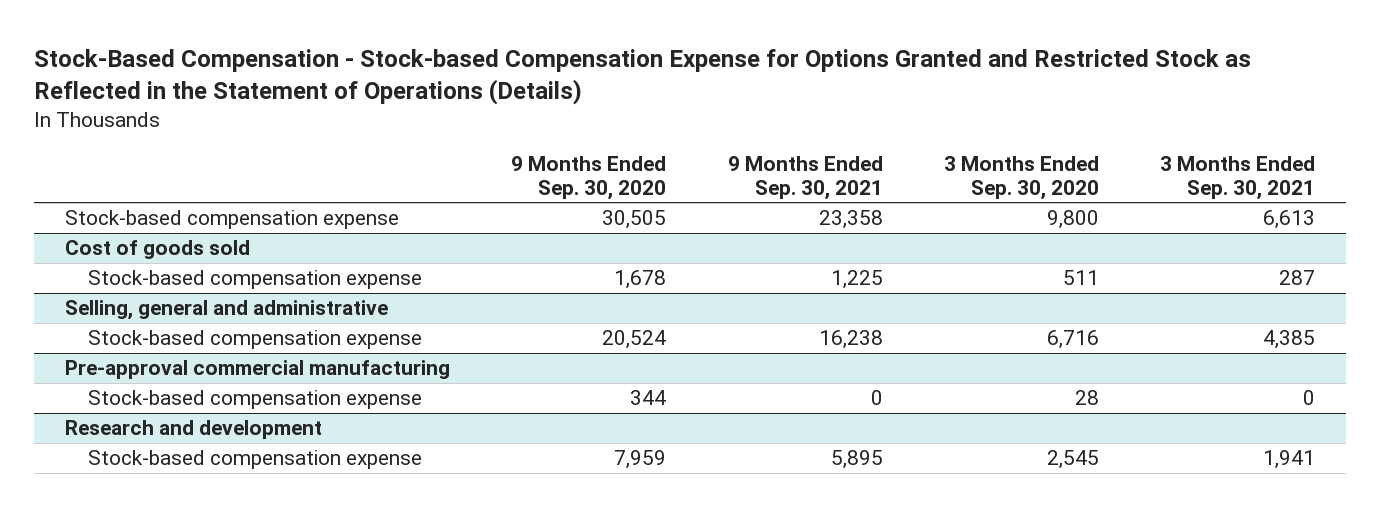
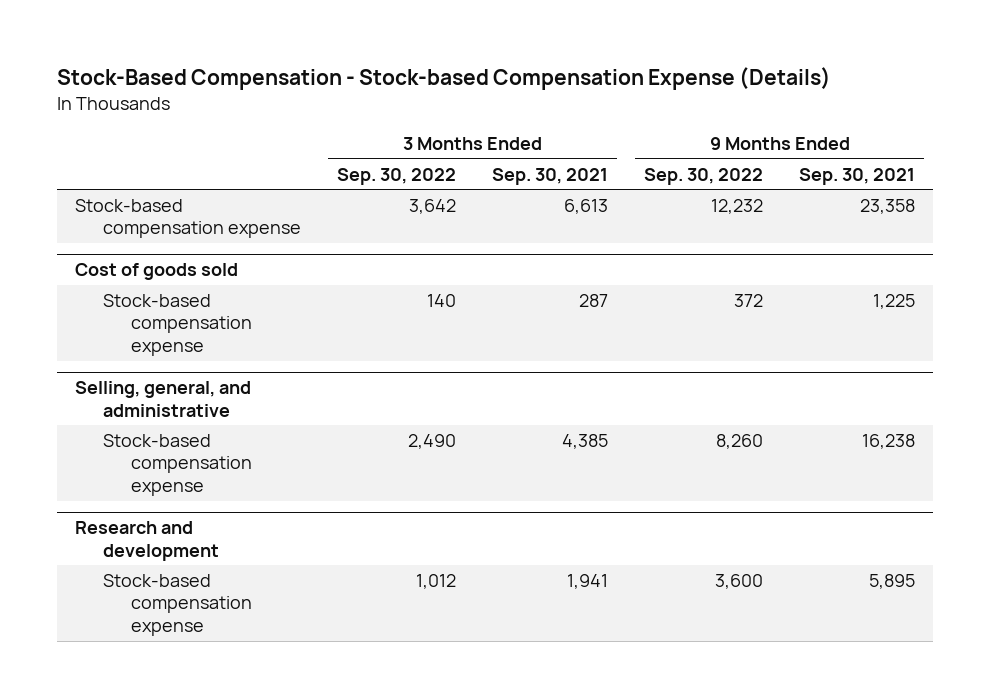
- Stock-Based Compensation - Stock-based Compensation Expense for Options Granted and Restricted Stock as Reflected in the Statement of Operations (Details)
+ Stock-Based Compensation - Stock-based Compensation Expense (Details)
- | 9 Months Ended Sep. 30, 2020 | 9 Months Ended Sep. 30, 2021 | 3 Months Ended Sep. 30, 2020 | 3 Months Ended Sep. 30, 2021
+ | 3 Months Ended Sep. 30, 2022 | 3 Months Ended Sep. 30, 2021 | 9 Months Ended Sep. 30, 2022 | 9 Months Ended Sep. 30, 2021
- Selling, general and administrative
+ Selling, general, and administrative
- Pre-approval commercial manufacturing
- Stock-based compensation expense | 344 | 0 | 28 | 0

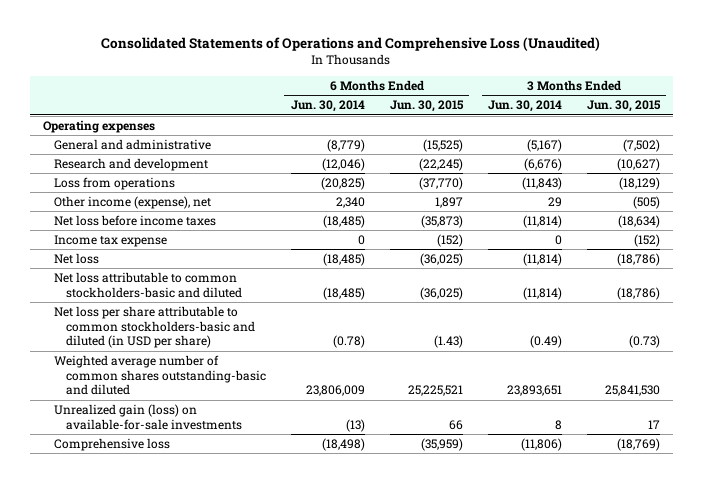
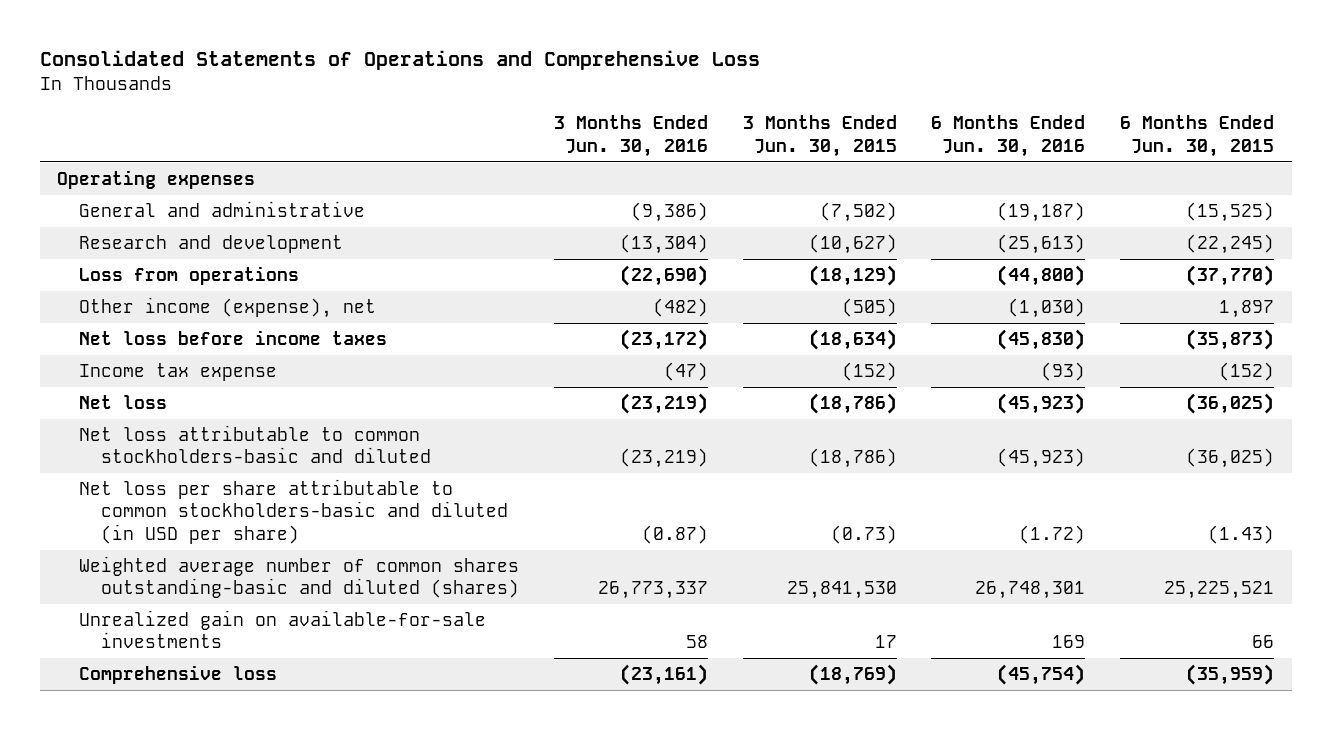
- Consolidated Statements of Operations and Comprehensive Loss (Unaudited)
+ Consolidated Statements of Operations and Comprehensive Loss
- | 6 Months Ended Jun. 30, 2014 | 6 Months Ended Jun. 30, 2015 | 3 Months Ended Jun. 30, 2014 | 3 Months Ended Jun. 30, 2015
+ | 3 Months Ended Jun. 30, 2016 | 3 Months Ended Jun. 30, 2015 | 6 Months Ended Jun. 30, 2016 | 6 Months Ended Jun. 30, 2015
- Weighted average number of common shares outstanding-basic and diluted | 23,806,009 | 25,225,521 | 23,893,651 | 25,841,530
- Unrealized gain (loss) on available-for-sale investments | (13) | 66 | 8 | 17
+ Weighted average number of common shares outstanding-basic and diluted (shares) | 26,773,337 | 25,841,530 | 26,748,301 | 25,225,521
+ Unrealized gain on available-for-sale investments | 58 | 17 | 169 | 66

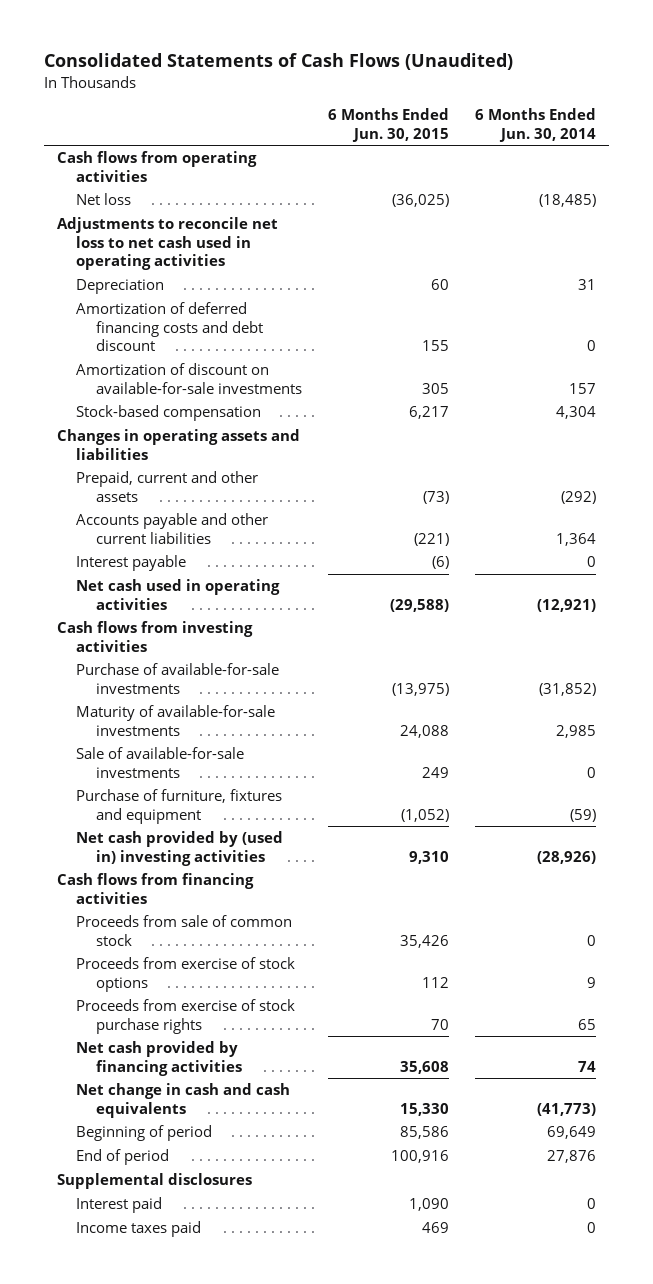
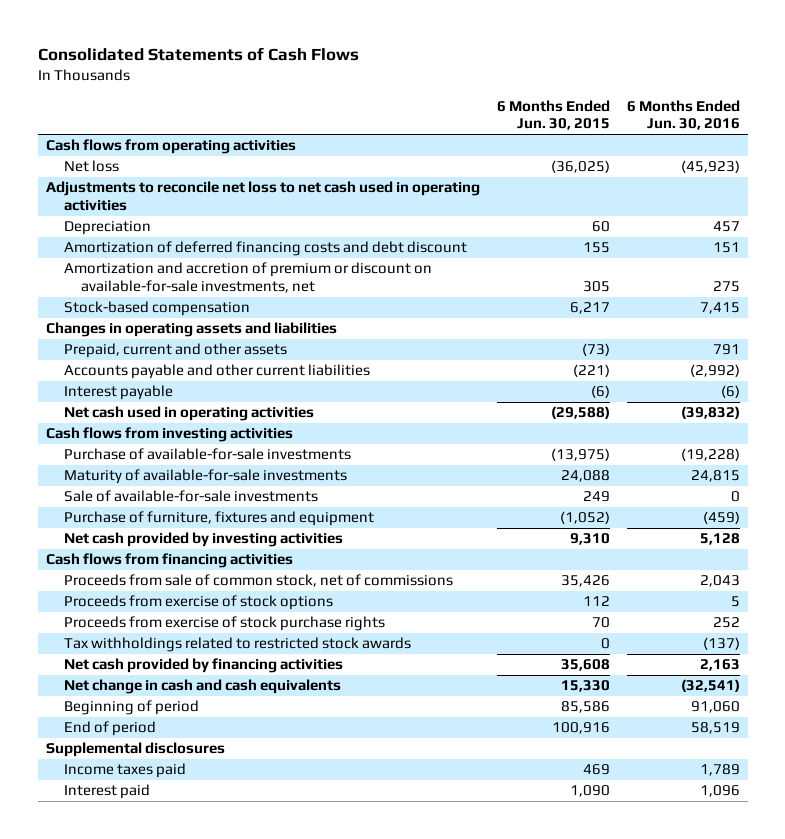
- Consolidated Statements of Cash Flows (Unaudited)
+ Consolidated Statements of Cash Flows
- | 6 Months Ended Jun. 30, 2015 | 6 Months Ended Jun. 30, 2014
+ | 6 Months Ended Jun. 30, 2015 | 6 Months Ended Jun. 30, 2016
- Amortization of discount on available-for-sale investments | 305 | 157
+ Amortization and accretion of premium or discount on available-for-sale investments, net | 305 | 275
- Net cash provided by (used in) investing activities | 9,310 | (28,926)
+ Net cash provided by investing activities | 9,310 | 5,128
- Proceeds from sale of common stock | 35,426 | 0
+ Proceeds from sale of common stock, net of commissions | 35,426 | 2,043
+ Tax withholdings related to restricted stock awards | 0 | (137)
moved down: Interest paid | 1,090 | 1,096

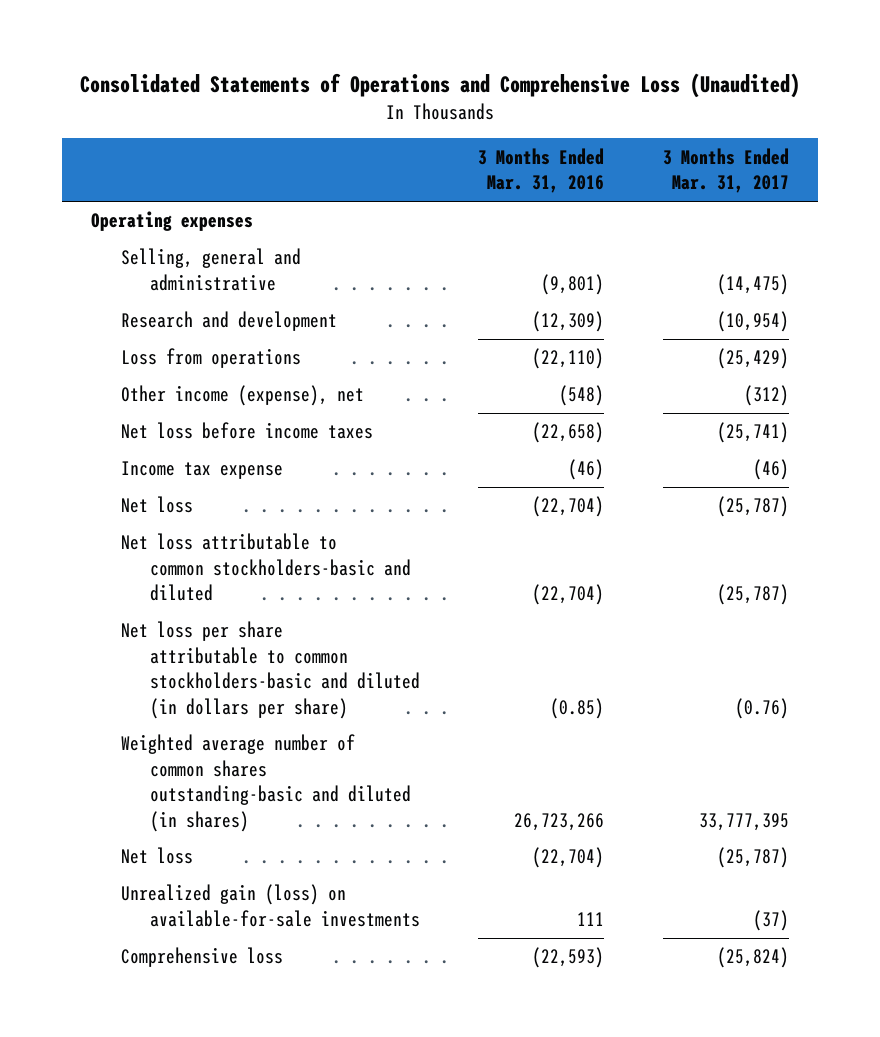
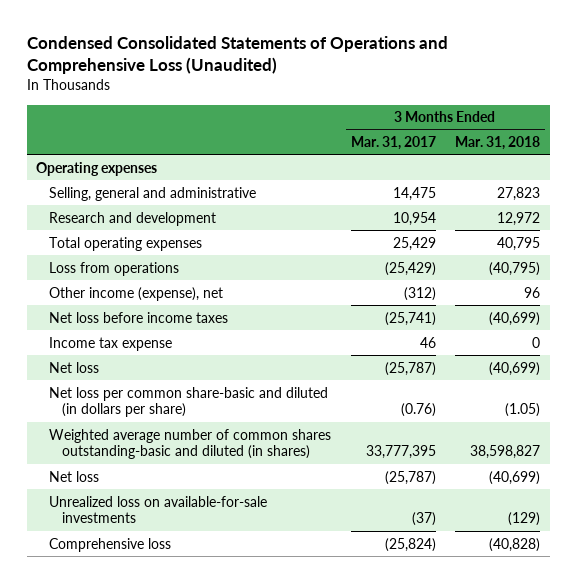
- Consolidated Statements of Operations and Comprehensive Loss (Unaudited)
+ Condensed Consolidated Statements of Operations and Comprehensive Loss (Unaudited)
- | 3 Months Ended Mar. 31, 2016 | 3 Months Ended Mar. 31, 2017
+ | 3 Months Ended Mar. 31, 2017 | 3 Months Ended Mar. 31, 2018
- Selling, general and administrative | (9,801) | (14,475)
- Research and development | (12,309) | (10,954)
+ Selling, general and administrative | 14,475 | 27,823
+ Research and development | 10,954 | 12,972
+ Total operating expenses | 25,429 | 40,795
- Income tax expense | (46) | (46)
+ Income tax expense | 46 | 0
- Net loss attributable to common stockholders-basic and diluted | (22,704) | (25,787)
- Net loss per share attributable to common stockholders-basic and diluted (in dollars per share) | (0.85) | (0.76)
+ Net loss per common share-basic and diluted (in dollars per share) | (0.76) | (1.05)
- Unrealized gain (loss) on available-for-sale investments | 111 | (37)
+ Unrealized loss on available-for-sale investments | (37) | (129)

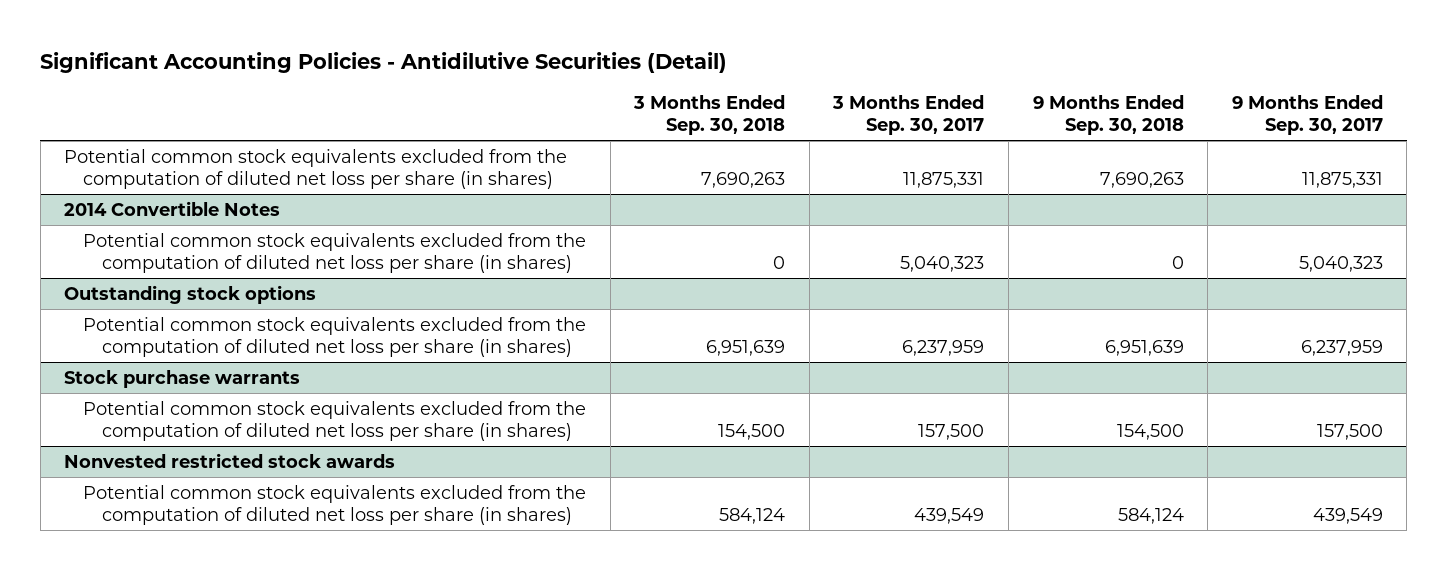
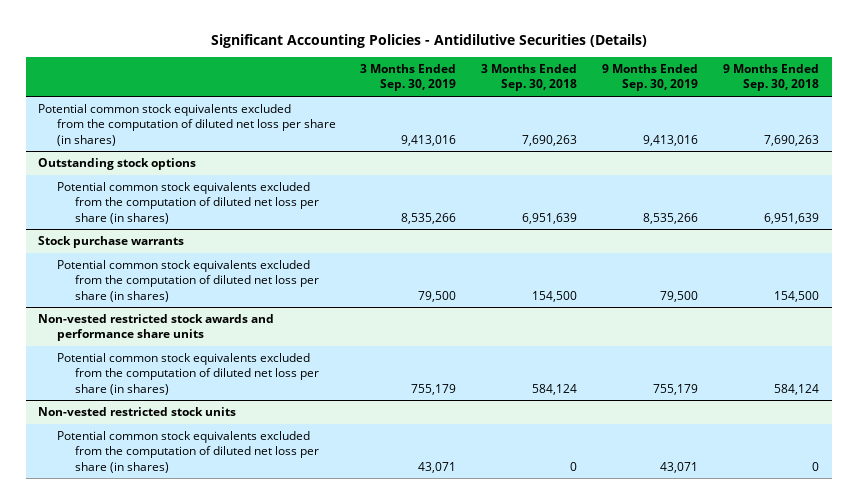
- Significant Accounting Policies - Antidilutive Securities (Detail)
+ Significant Accounting Policies - Antidilutive Securities (Details)
- | 3 Months Ended Sep. 30, 2018 | 3 Months Ended Sep. 30, 2017 | 9 Months Ended Sep. 30, 2018 | 9 Months Ended Sep. 30, 2017
+ | 3 Months Ended Sep. 30, 2019 | 3 Months Ended Sep. 30, 2018 | 9 Months Ended Sep. 30, 2019 | 9 Months Ended Sep. 30, 2018
- 2014 Convertible Notes
- Potential common stock equivalents excluded from the computation of diluted net loss per share (in shares) | 0 | 5,040,323 | 0 | 5,040,323
- Nonvested restricted stock awards
+ Non-vested restricted stock awards and performance share units
+ Non-vested restricted stock units
+ Potential common stock equivalents excluded from the computation of diluted net loss per share (in shares) | 43,071 | 0 | 43,071 | 0

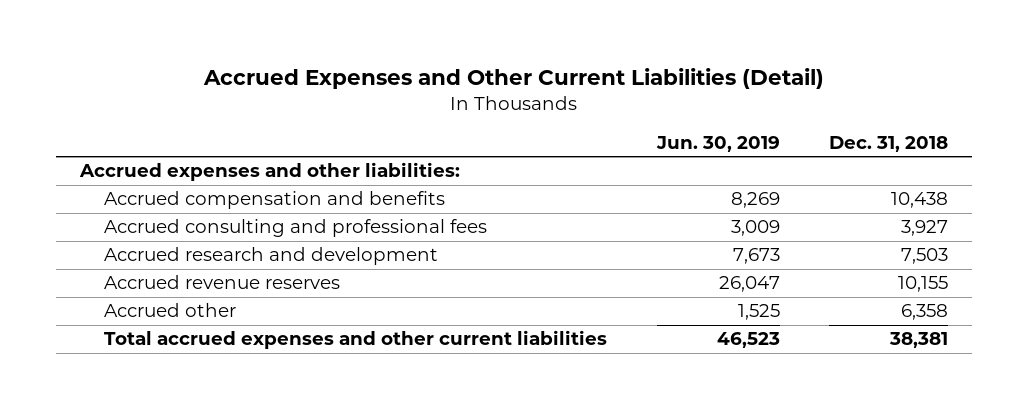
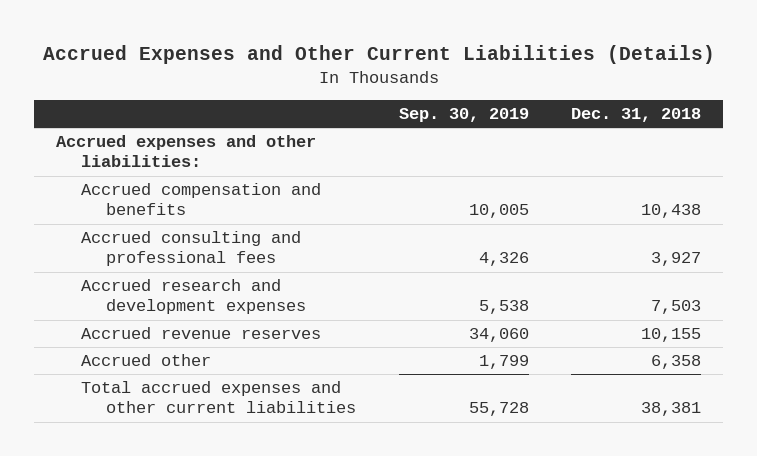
- Accrued Expenses and Other Current Liabilities (Detail)
+ Accrued Expenses and Other Current Liabilities (Details)
- | Jun. 30, 2019 | Dec. 31, 2018
+ | Sep. 30, 2019 | Dec. 31, 2018
- Accrued research and development | 7,673 | 7,503
+ Accrued research and development expenses | 5,538 | 7,503

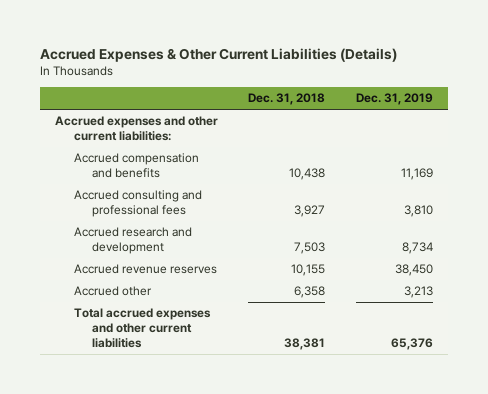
- Accrued Expenses and Other Current Liabilities (Details)
+ Accrued Expenses & Other Current Liabilities (Details)
- | Sep. 30, 2019 | Dec. 31, 2018
+ | Dec. 31, 2018 | Dec. 31, 2019
- Accrued expenses and other liabilities:
+ Accrued expenses and other current liabilities:
- Accrued research and development expenses | 5,538 | 7,503
+ Accrued research and development | 7,503 | 8,734

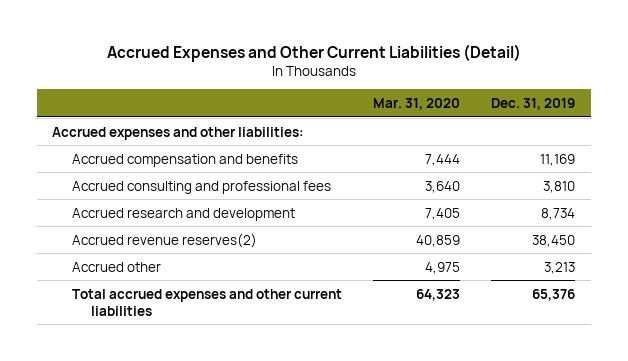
- Accrued Expenses & Other Current Liabilities (Details)
+ Accrued Expenses and Other Current Liabilities (Detail)
- | Dec. 31, 2018 | Dec. 31, 2019
+ | Mar. 31, 2020 | Dec. 31, 2019
- Accrued expenses and other current liabilities:
+ Accrued expenses and other liabilities:
- Accrued revenue reserves | 10,155 | 38,450
+ Accrued revenue reserves(2) | 40,859 | 38,450

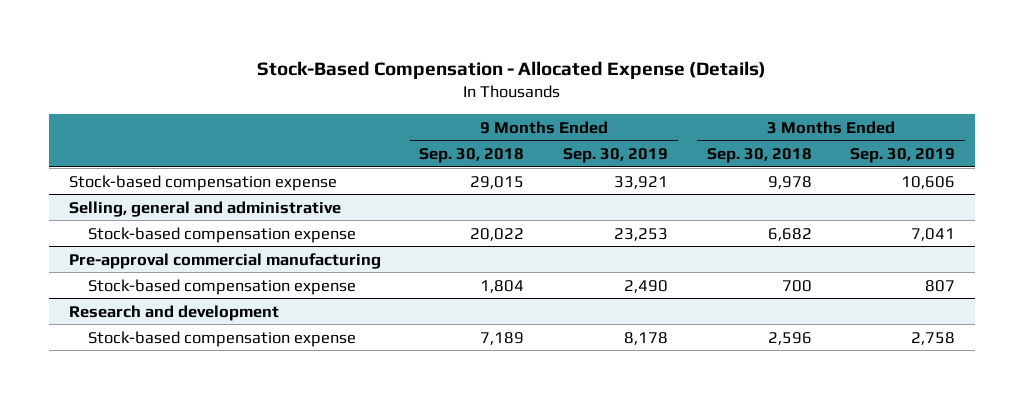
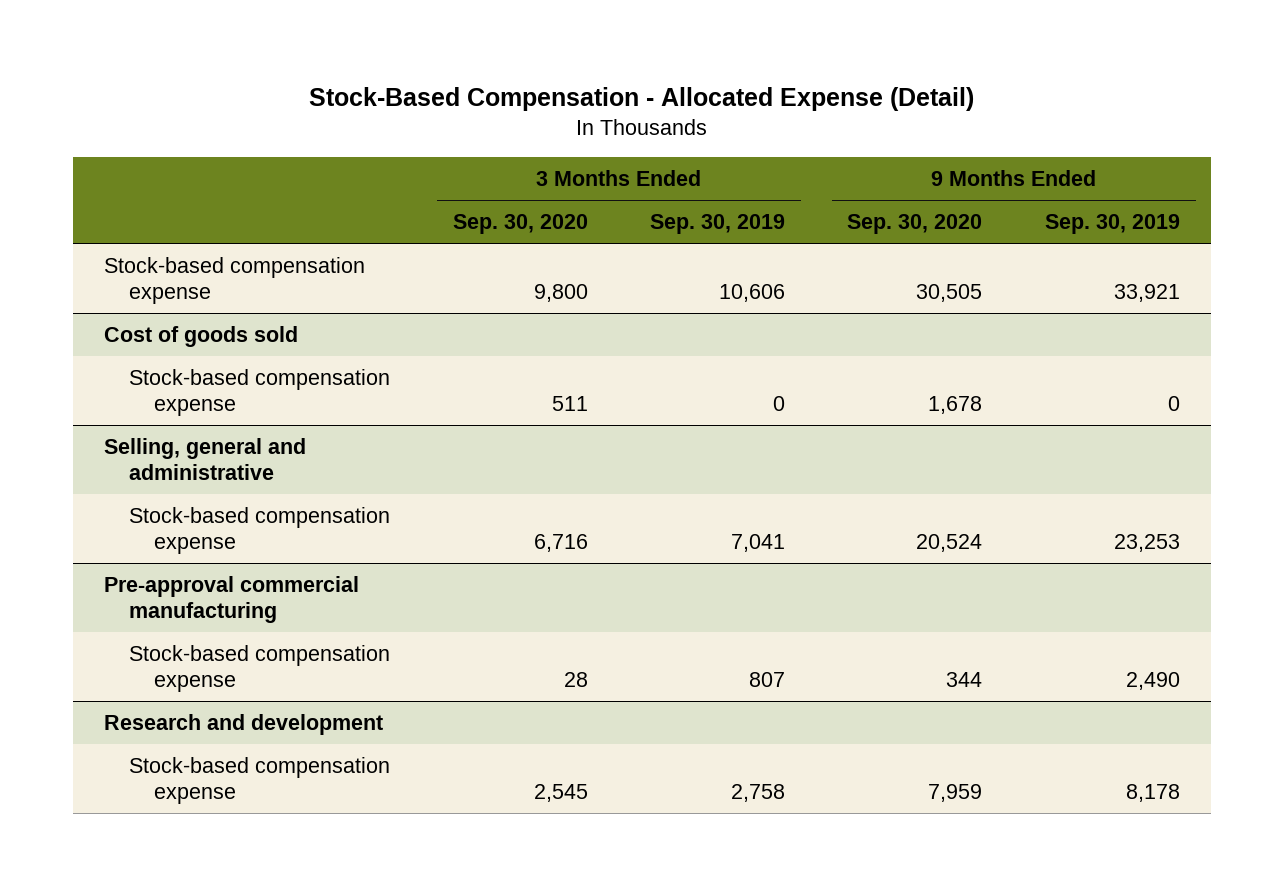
- Stock-Based Compensation - Allocated Expense (Details)
+ Stock-Based Compensation - Allocated Expense (Detail)
- | 9 Months Ended Sep. 30, 2018 | 9 Months Ended Sep. 30, 2019 | 3 Months Ended Sep. 30, 2018 | 3 Months Ended Sep. 30, 2019
+ | 3 Months Ended Sep. 30, 2020 | 3 Months Ended Sep. 30, 2019 | 9 Months Ended Sep. 30, 2020 | 9 Months Ended Sep. 30, 2019
+ Cost of goods sold
+ Stock-based compensation expense | 511 | 0 | 1,678 | 0

